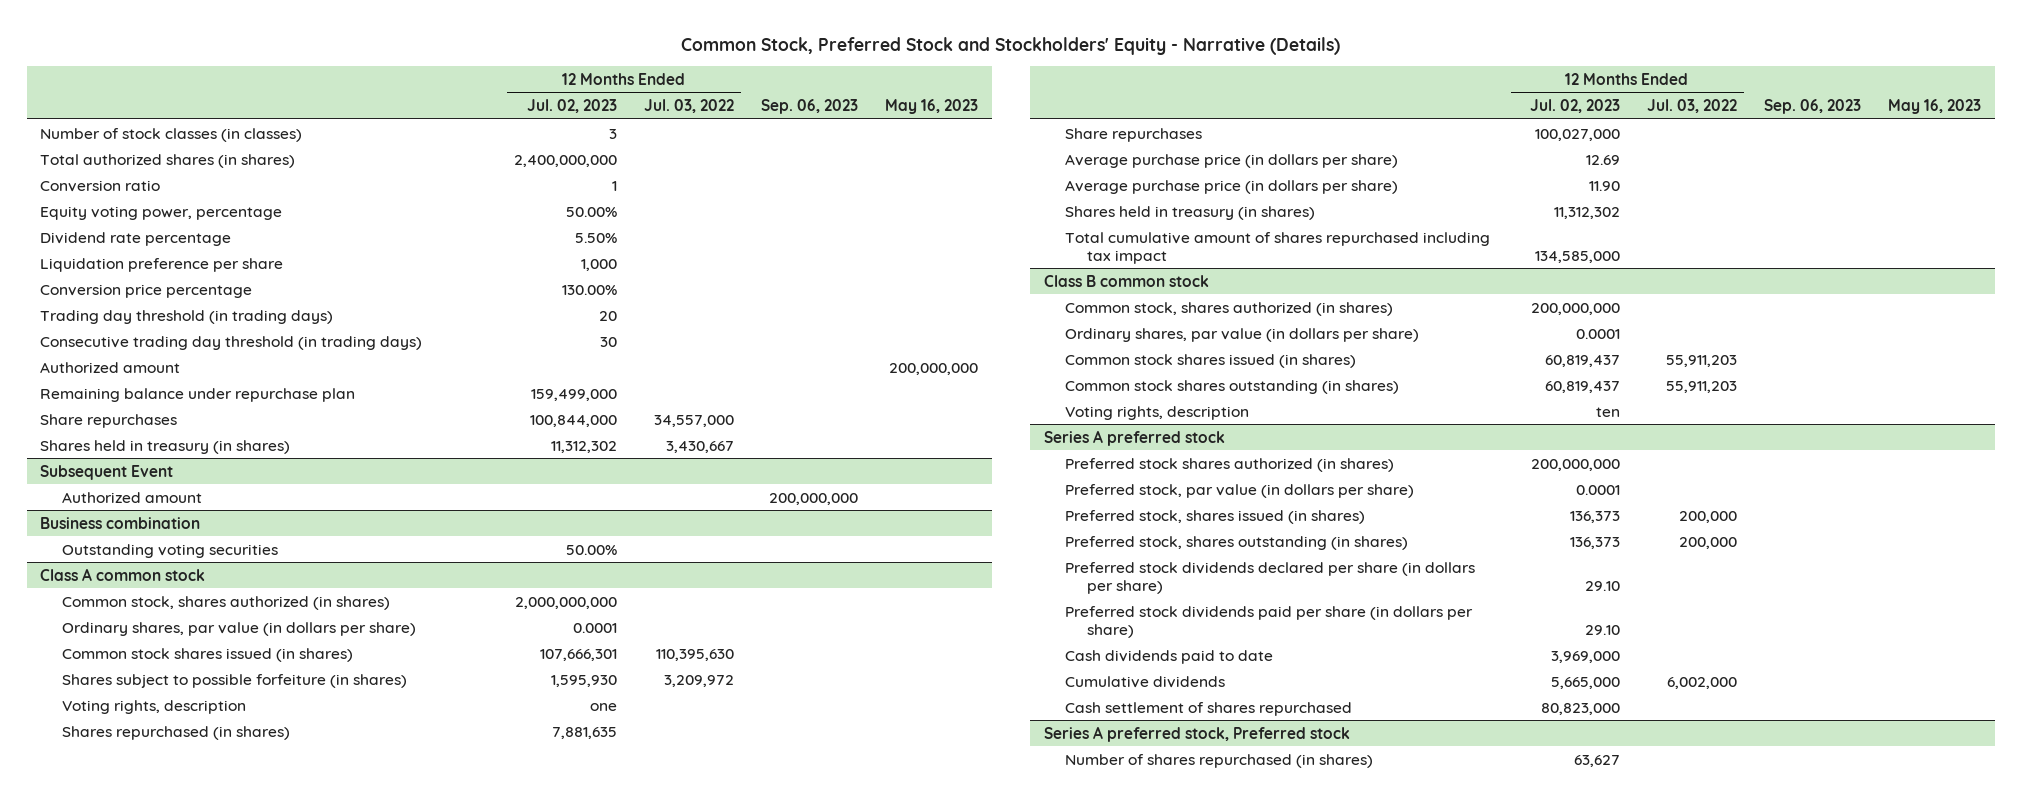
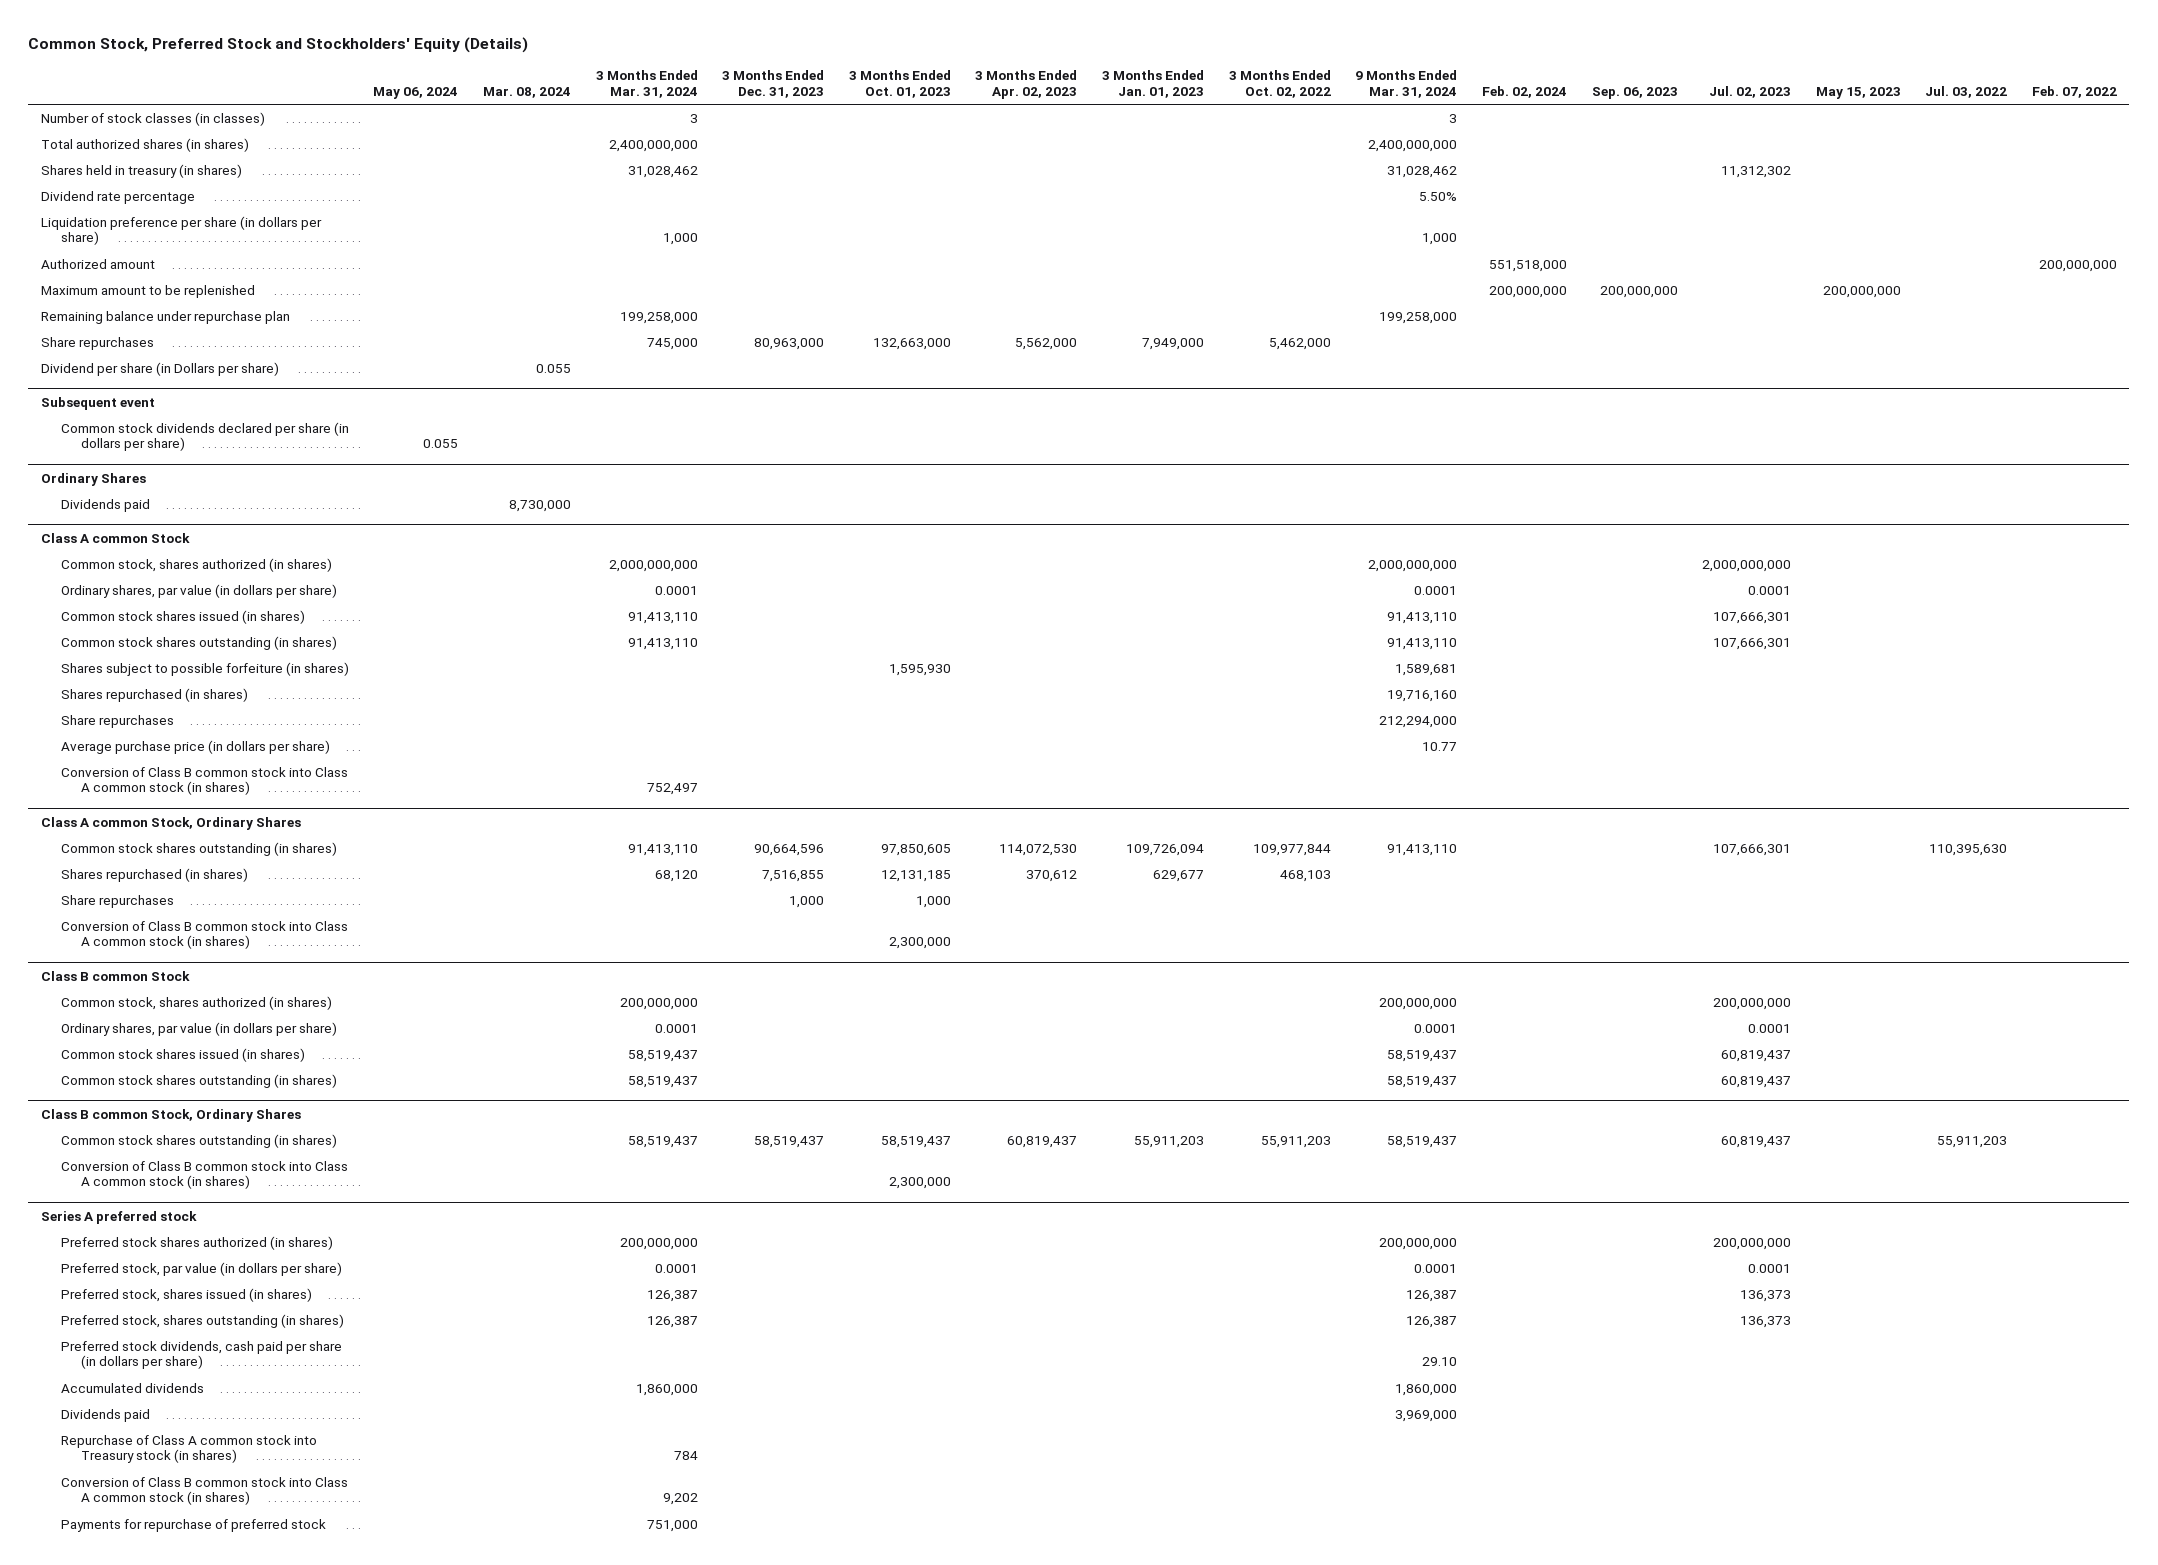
- Common Stock, Preferred Stock and Stockholders' Equity - Narrative (Details)
+ Common Stock, Preferred Stock and Stockholders' Equity (Details)
- | 12 Months Ended Jul. 02, 2023 | 12 Months Ended Jul. 03, 2022 | Sep. 06, 2023 | May 16, 2023
+ | May 06, 2024 | Mar. 08, 2024 | 3 Months Ended Mar. 31, 2024 | 3 Months Ended Dec. 31, 2023 | 3 Months Ended Oct. 01, 2023 | 3 Months Ended Apr. 02, 2023 | 3 Months Ended Jan. 01, 2023 | 3 Months Ended Oct. 02, 2022 | 9 Months Ended Mar. 31, 2024 | Feb. 02, 2024 | Sep. 06, 2023 | Jul. 02, 2023 | May 15, 2023 | Jul. 03, 2022 | Feb. 07, 2022
- Conversion ratio | 1 | | |
- Equity voting power, percentage | 50.00% | | |
moved up: Shares held in treasury (in shares) | | | 31,028,462 | | | | | | 31,028,462 | | | 11,312,302 | | |
- Liquidation preference per share | 1,000 | | |
- Conversion price percentage | 130.00% | | |
- Trading day threshold (in trading days) | 20 | | |
- Consecutive trading day threshold (in trading days) | 30 | | |
+ Liquidation preference per share (in dollars per share) | | | 1,000 | | | | | | 1,000 | | | | | |
+ Maximum amount to be replenished | | | | | | | | | | 200,000,000 | 200,000,000 | | 200,000,000 | |
- Subsequent Event
- Authorized amount | | | 200,000,000 |
- Business combination
- Outstanding voting securities | 50.00% | | |
- Class A common stock
+ Dividend per share (in Dollars per share) | | 0.055 | | | | | | | | | | | | |
+ Subsequent event
+ Common stock dividends declared per share (in dollars per share) | 0.055 | | | | | | | | | | | | | |
+ Ordinary Shares
+ Dividends paid | | 8,730,000 | | | | | | | | | | | | |
+ Class A common Stock
+ Common stock shares outstanding (in shares) | | | 91,413,110 | | | | | | 91,413,110 | | | 107,666,301 | | |
- Voting rights, description | one | | |
- Average purchase price (in dollars per share) | 11.90 | | |
- Shares held in treasury (in shares) | 11,312,302 | | |
- Total cumulative amount of shares repurchased including tax impact | 134,585,000 | | |
- Class B common stock
+ Conversion of Class B common stock into Class A common stock (in shares) | | | 752,497 | | | | | | | | | | | |
+ Class A common Stock, Ordinary Shares
+ Common stock shares outstanding (in shares) | | | 91,413,110 | 90,664,596 | 97,850,605 | 114,072,530 | 109,726,094 | 109,977,844 | 91,413,110 | | | 107,666,301 | | 110,395,630 |
+ Shares repurchased (in shares) | | | 68,120 | 7,516,855 | 12,131,185 | 370,612 | 629,677 | 468,103 | | | | | | |
+ Share repurchases | | | | 1,000 | 1,000 | | | | | | | | | |
+ Conversion of Class B common stock into Class A common stock (in shares) | | | | | 2,300,000 | | | | | | | | | |
+ Class B common Stock
- Voting rights, description | ten | | |
+ Class B common Stock, Ordinary Shares
+ Common stock shares outstanding (in shares) | | | 58,519,437 | 58,519,437 | 58,519,437 | 60,819,437 | 55,911,203 | 55,911,203 | 58,519,437 | | | 60,819,437 | | 55,911,203 |
+ Conversion of Class B common stock into Class A common stock (in shares) | | | | | 2,300,000 | | | | | | | | | |
@ Series A preferred stock
- Preferred stock dividends declared per share (in dollars per share) | 29.10 | | |
- Preferred stock dividends paid per share (in dollars per share) | 29.10 | | |
- Cash dividends paid to date | 3,969,000 | | |
- Cumulative dividends | 5,665,000 | 6,002,000 | |
- Cash settlement of shares repurchased | 80,823,000 | | |
- Series A preferred stock, Preferred stock
- Number of shares repurchased (in shares) | 63,627 | | |
@ Series A preferred stock
+ Preferred stock dividends, cash paid per share (in dollars per share) | | | | | | | | | 29.10 | | | | | |
+ Accumulated dividends | | | 1,860,000 | | | | | | 1,860,000 | | | | | |
+ Dividends paid | | | | | | | | | 3,969,000 | | | | | |
+ Repurchase of Class A common stock into Treasury stock (in shares) | | | 784 | | | | | | | | | | | |
+ Conversion of Class B common stock into Class A common stock (in shares) | | | 9,202 | | | | | | | | | | | |
+ Payments for repurchase of preferred stock | | | 751,000 | | | | | | | | | | | |

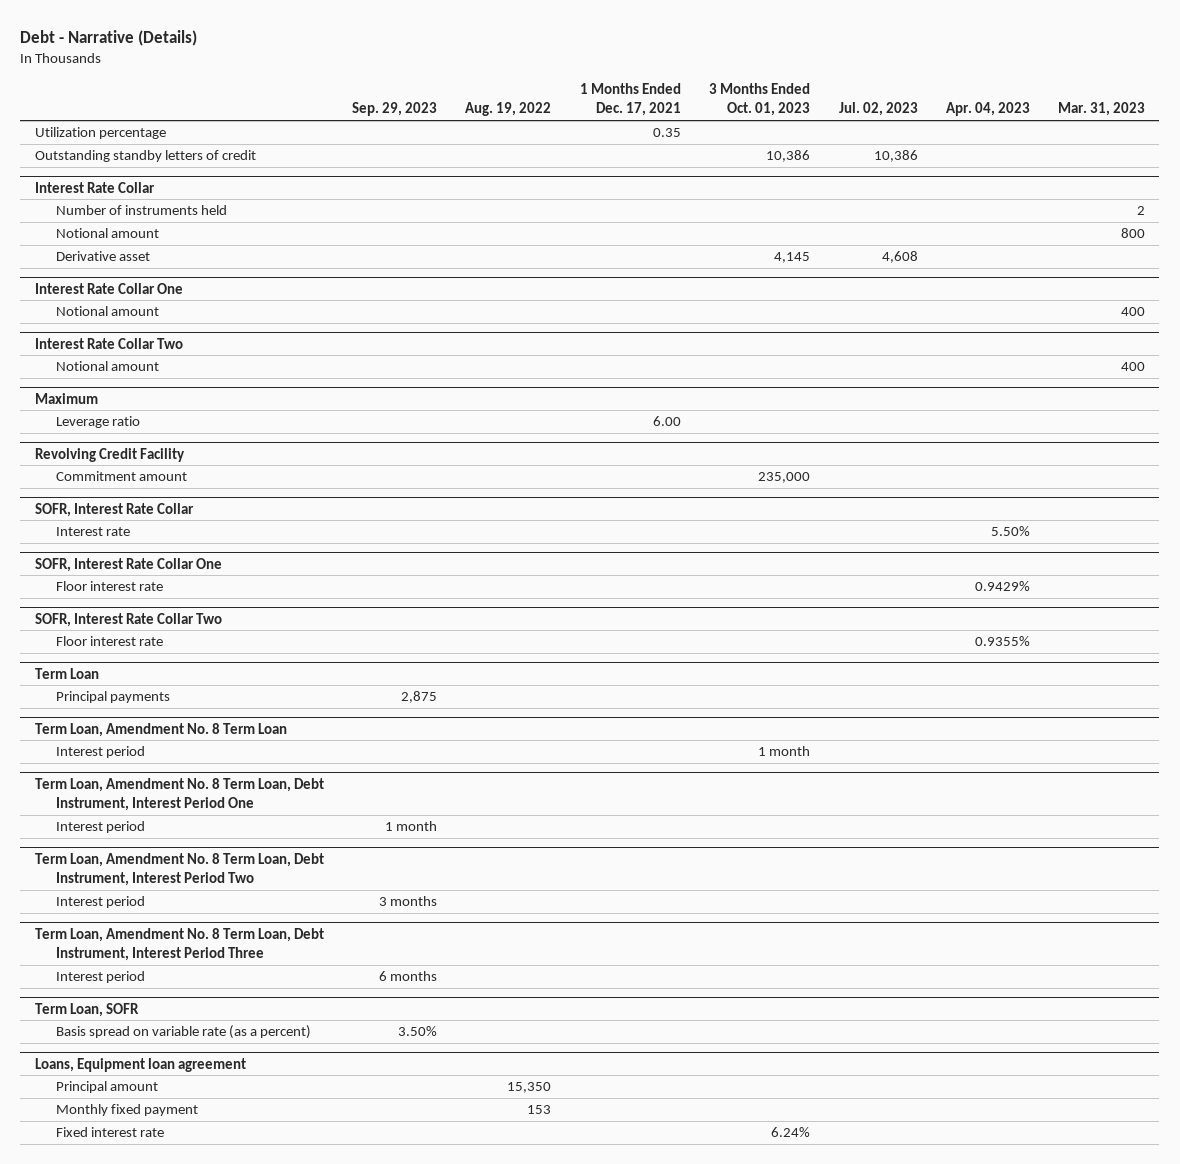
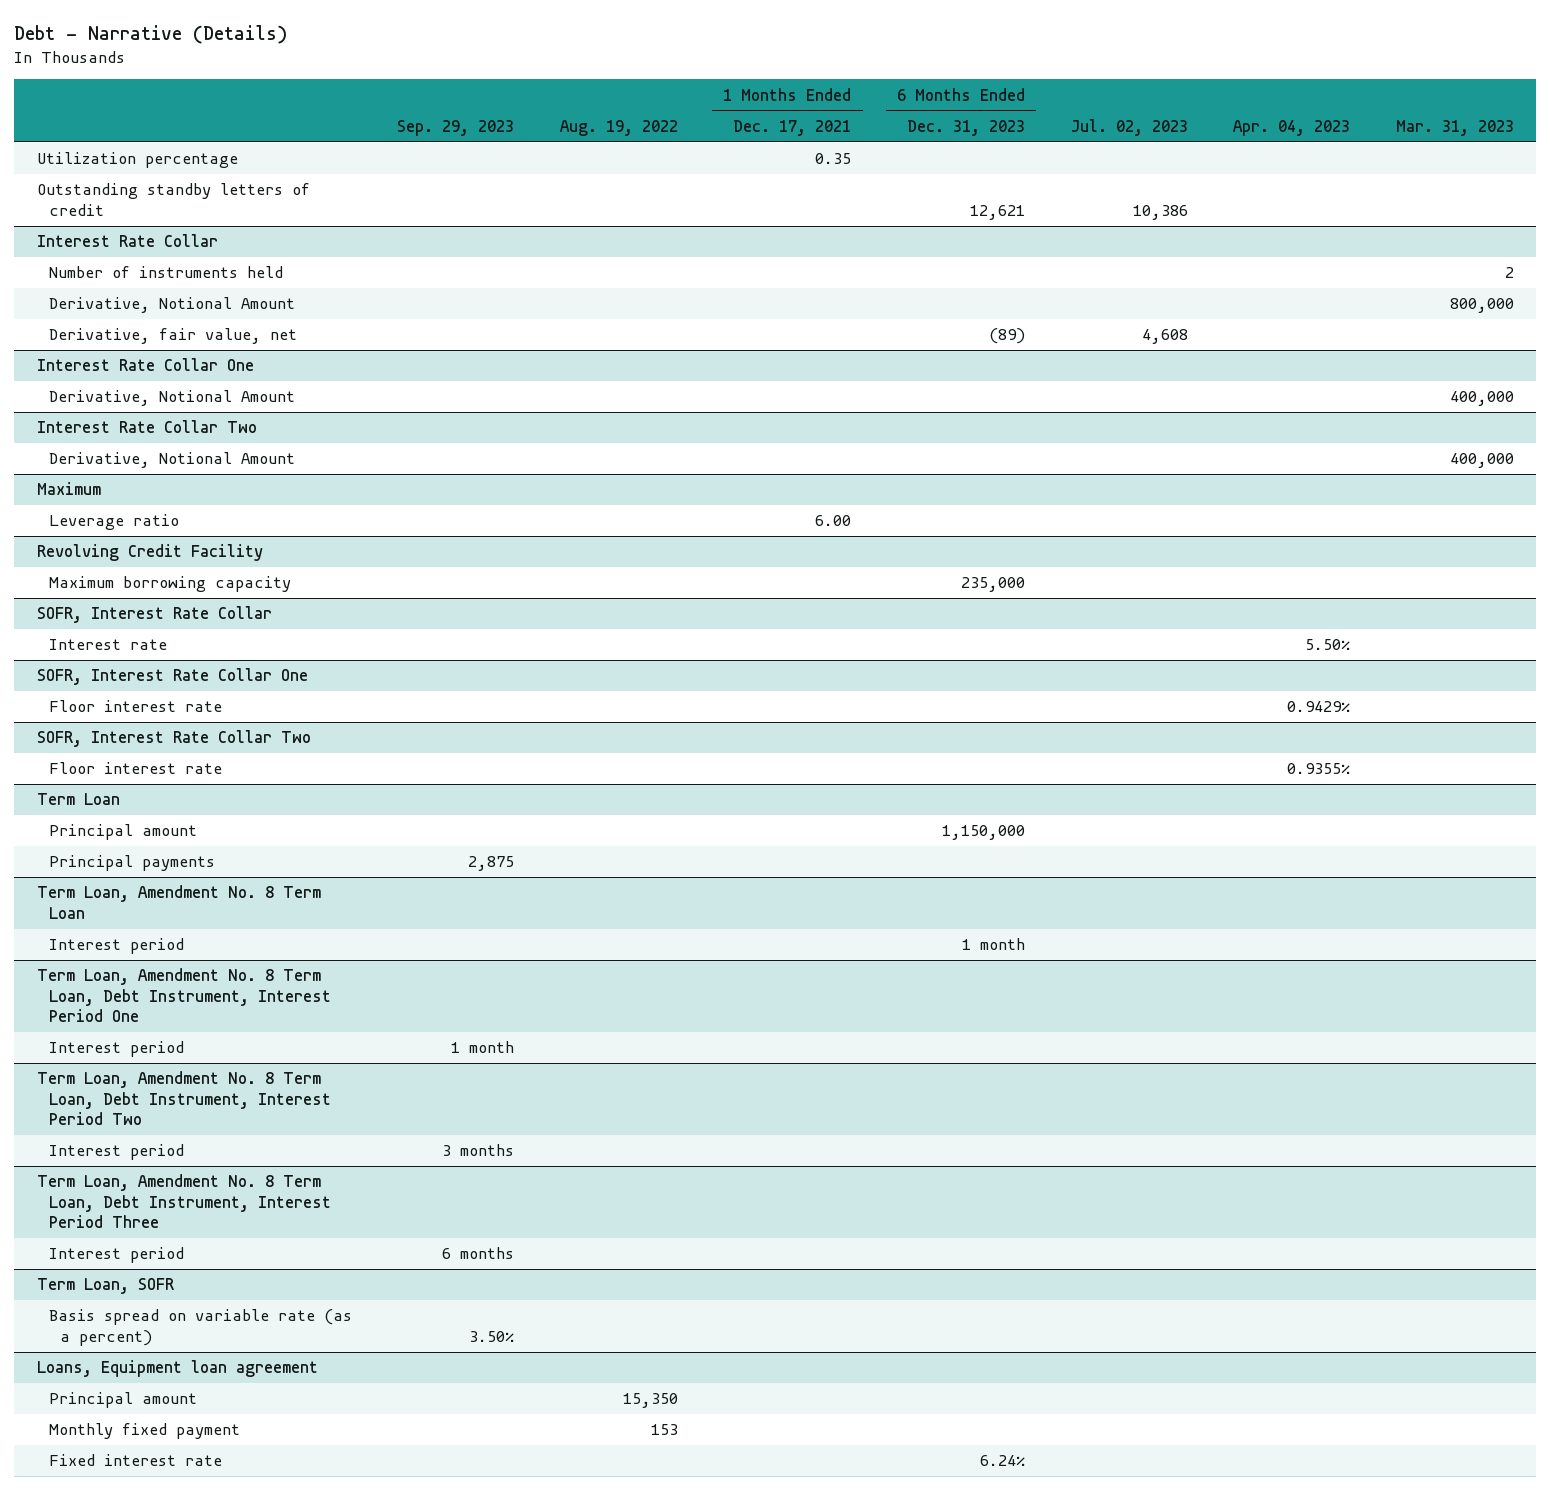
- | Sep. 29, 2023 | Aug. 19, 2022 | 1 Months Ended Dec. 17, 2021 | 3 Months Ended Oct. 01, 2023 | Jul. 02, 2023 | Apr. 04, 2023 | Mar. 31, 2023
+ | Sep. 29, 2023 | Aug. 19, 2022 | 1 Months Ended Dec. 17, 2021 | 6 Months Ended Dec. 31, 2023 | Jul. 02, 2023 | Apr. 04, 2023 | Mar. 31, 2023
@ Interest Rate Collar
- Notional amount | | | | | | | 800
- Derivative asset | | | | 4,145 | 4,608 | |
+ Derivative, Notional Amount | | | | | | | 800,000
+ Derivative, fair value, net | | | | (89) | 4,608 | |
@ Interest Rate Collar One
- Notional amount | | | | | | | 400
+ Derivative, Notional Amount | | | | | | | 400,000
@ Interest Rate Collar Two
- Notional amount | | | | | | | 400
+ Derivative, Notional Amount | | | | | | | 400,000
@ Revolving Credit Facility
- Commitment amount | | | | 235,000 | | |
+ Maximum borrowing capacity | | | | 235,000 | | |
@ Term Loan
+ Principal amount | | | | 1,150,000 | | |

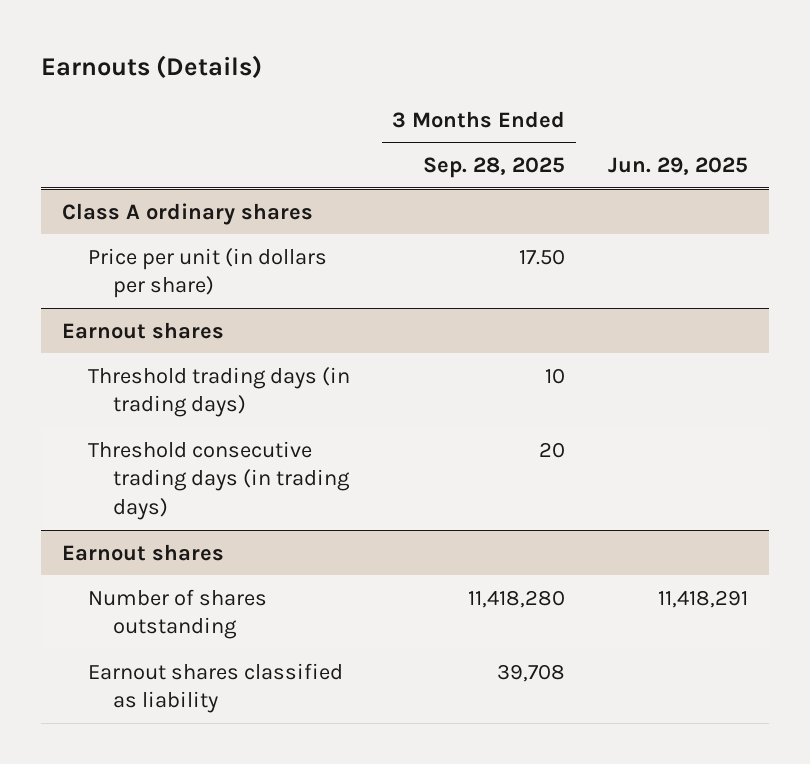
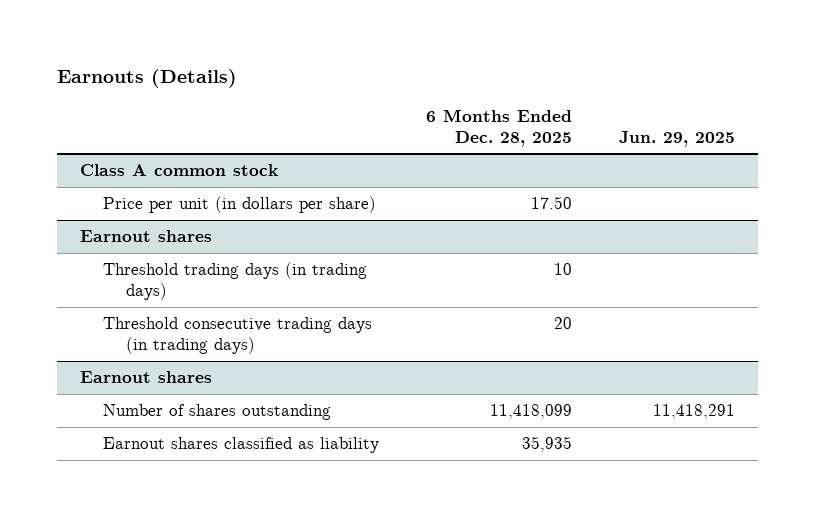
- | 3 Months Ended Sep. 28, 2025 | Jun. 29, 2025
+ | 6 Months Ended Dec. 28, 2025 | Jun. 29, 2025
- Class A ordinary shares
+ Class A common stock

